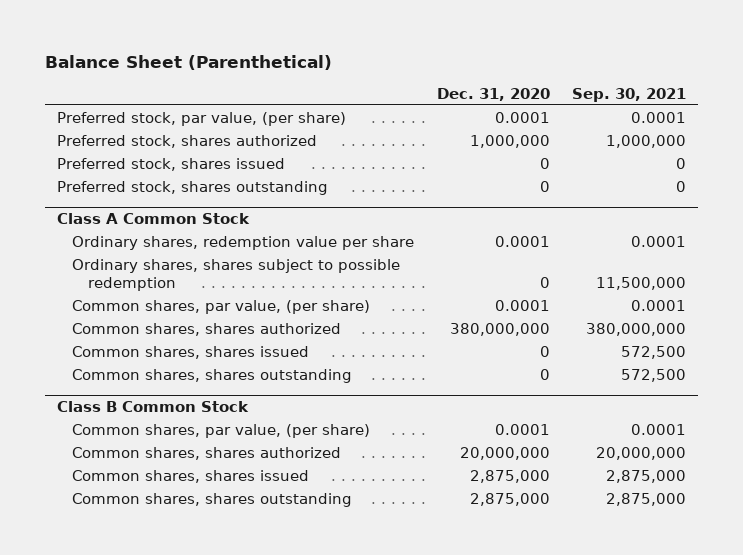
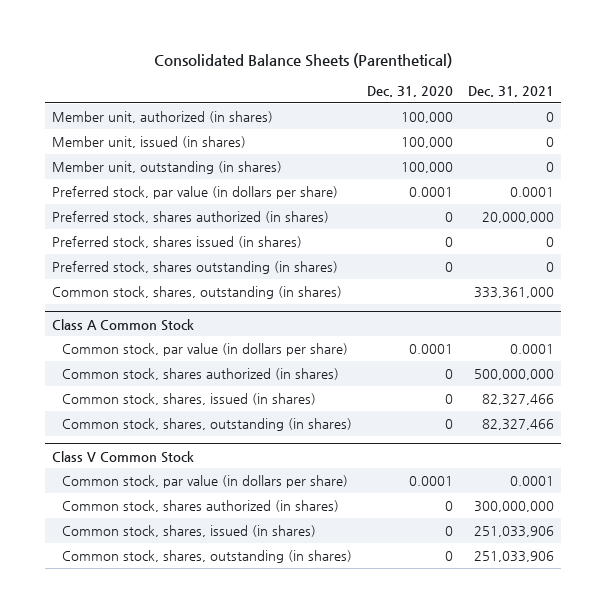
- Balance Sheet (Parenthetical)
+ Consolidated Balance Sheets (Parenthetical)
- | Dec. 31, 2020 | Sep. 30, 2021
+ | Dec. 31, 2020 | Dec. 31, 2021
- Preferred stock, par value, (per share) | 0.0001 | 0.0001
- Preferred stock, shares authorized | 1,000,000 | 1,000,000
- Preferred stock, shares issued | 0 | 0
- Preferred stock, shares outstanding | 0 | 0
+ Member unit, authorized (in shares) | 100,000 | 0
+ Member unit, issued (in shares) | 100,000 | 0
+ Member unit, outstanding (in shares) | 100,000 | 0
+ Preferred stock, par value (in dollars per share) | 0.0001 | 0.0001
+ Preferred stock, shares authorized (in shares) | 0 | 20,000,000
+ Preferred stock, shares issued (in shares) | 0 | 0
+ Preferred stock, shares outstanding (in shares) | 0 | 0
+ Common stock, shares, outstanding (in shares) | | 333,361,000
@ Class A Common Stock
- Ordinary shares, redemption value per share | 0.0001 | 0.0001
- Ordinary shares, shares subject to possible redemption | 0 | 11,500,000
- Common shares, par value, (per share) | 0.0001 | 0.0001
- Common shares, shares authorized | 380,000,000 | 380,000,000
- Common shares, shares issued | 0 | 572,500
- Common shares, shares outstanding | 0 | 572,500
- Class B Common Stock
- Common shares, par value, (per share) | 0.0001 | 0.0001
- Common shares, shares authorized | 20,000,000 | 20,000,000
- Common shares, shares issued | 2,875,000 | 2,875,000
- Common shares, shares outstanding | 2,875,000 | 2,875,000
@ Class A Common Stock
+ Common stock, par value (in dollars per share) | 0.0001 | 0.0001
+ Common stock, shares authorized (in shares) | 0 | 500,000,000
+ Common stock, shares, issued (in shares) | 0 | 82,327,466
+ Common stock, shares, outstanding (in shares) | 0 | 82,327,466
+ Class V Common Stock
+ Common stock, par value (in dollars per share) | 0.0001 | 0.0001
+ Common stock, shares authorized (in shares) | 0 | 300,000,000
+ Common stock, shares, issued (in shares) | 0 | 251,033,906
+ Common stock, shares, outstanding (in shares) | 0 | 251,033,906

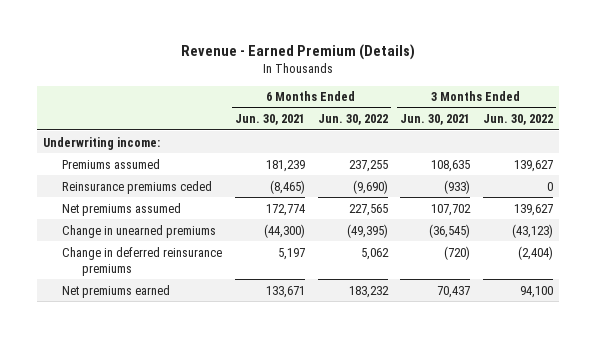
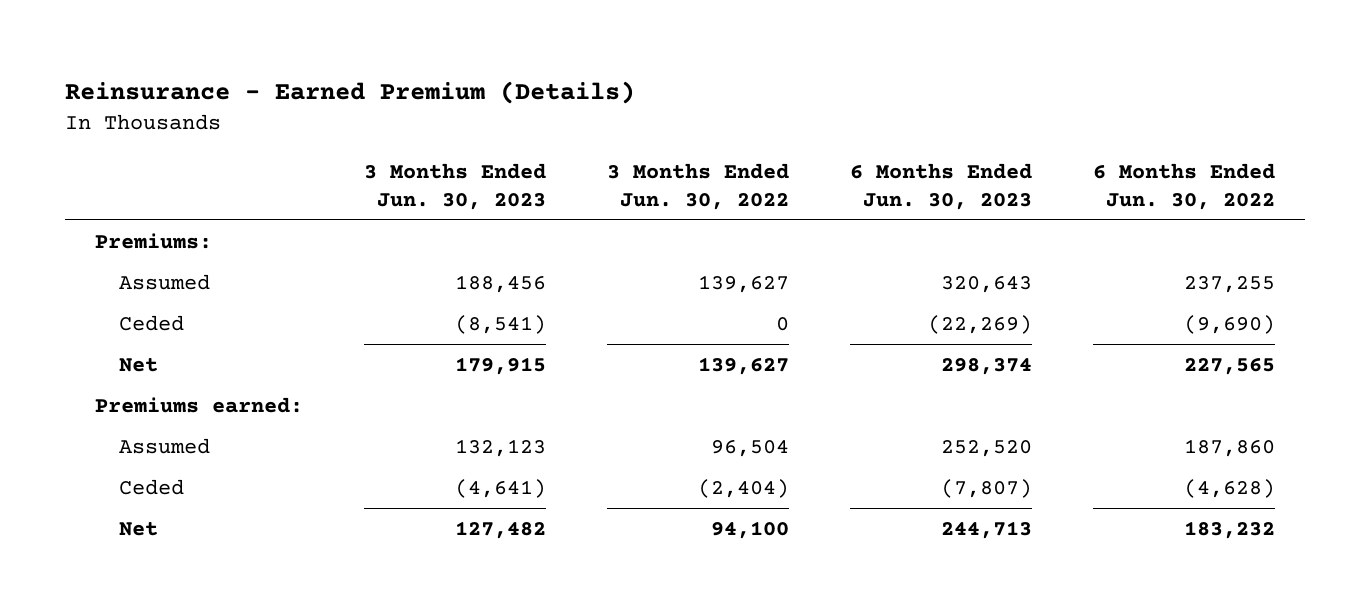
- Revenue - Earned Premium (Details)
+ Reinsurance - Earned Premium (Details)
- | 6 Months Ended Jun. 30, 2021 | 6 Months Ended Jun. 30, 2022 | 3 Months Ended Jun. 30, 2021 | 3 Months Ended Jun. 30, 2022
+ | 3 Months Ended Jun. 30, 2023 | 3 Months Ended Jun. 30, 2022 | 6 Months Ended Jun. 30, 2023 | 6 Months Ended Jun. 30, 2022
- Underwriting income:
- Premiums assumed | 181,239 | 237,255 | 108,635 | 139,627
- Reinsurance premiums ceded | (8,465) | (9,690) | (933) | 0
- Net premiums assumed | 172,774 | 227,565 | 107,702 | 139,627
- Change in unearned premiums | (44,300) | (49,395) | (36,545) | (43,123)
- Change in deferred reinsurance premiums | 5,197 | 5,062 | (720) | (2,404)
- Net premiums earned | 133,671 | 183,232 | 70,437 | 94,100
+ Premiums:
+ Assumed | 188,456 | 139,627 | 320,643 | 237,255
+ Ceded | (8,541) | 0 | (22,269) | (9,690)
+ Net | 179,915 | 139,627 | 298,374 | 227,565
+ Premiums earned:
+ Assumed | 132,123 | 96,504 | 252,520 | 187,860
+ Ceded | (4,641) | (2,404) | (7,807) | (4,628)
+ Net | 127,482 | 94,100 | 244,713 | 183,232

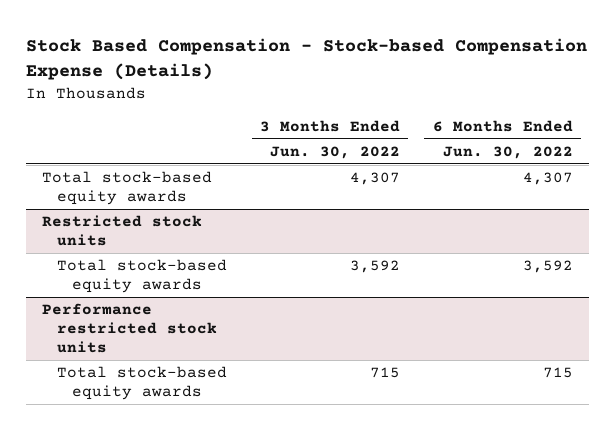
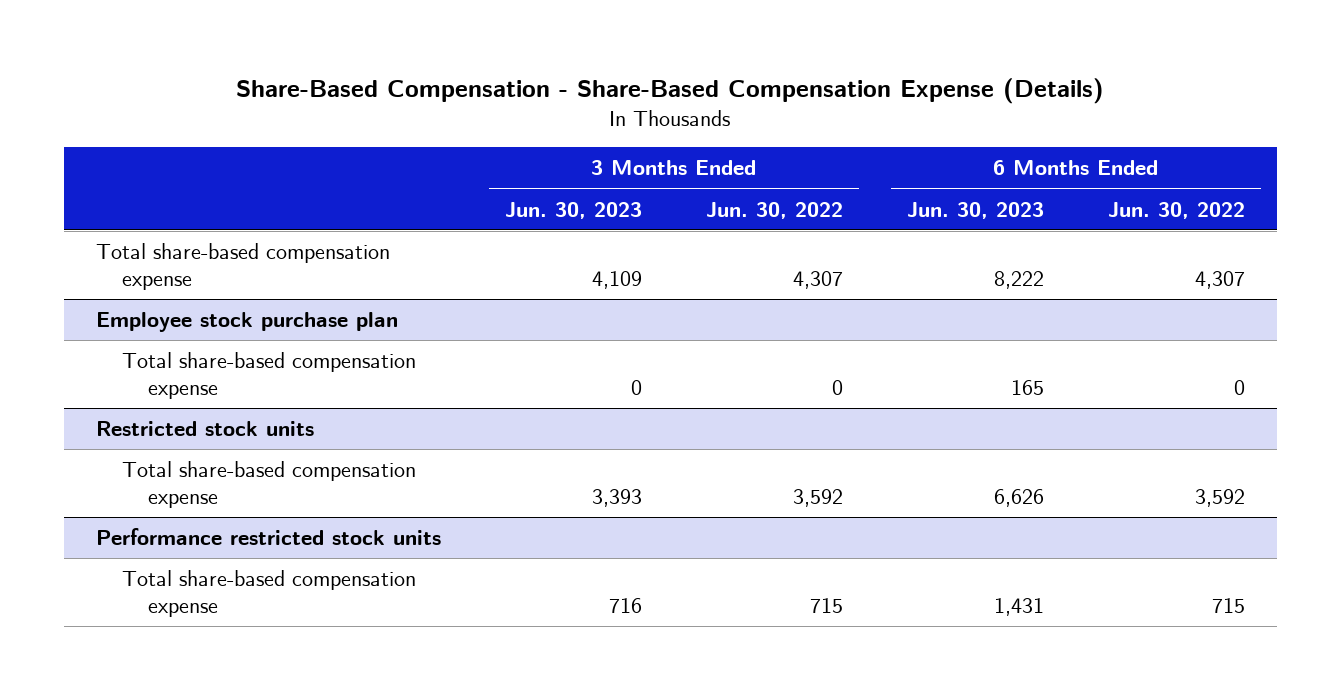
- Stock Based Compensation - Stock-based Compensation Expense (Details)
+ Share-Based Compensation - Share-Based Compensation Expense (Details)
- | 3 Months Ended Jun. 30, 2022 | 6 Months Ended Jun. 30, 2022
+ | 3 Months Ended Jun. 30, 2023 | 3 Months Ended Jun. 30, 2022 | 6 Months Ended Jun. 30, 2023 | 6 Months Ended Jun. 30, 2022
- Total stock-based equity awards | 4,307 | 4,307
+ Total share-based compensation expense | 4,109 | 4,307 | 8,222 | 4,307
+ Employee stock purchase plan
+ Total share-based compensation expense | 0 | 0 | 165 | 0
@ Restricted stock units
- Total stock-based equity awards | 3,592 | 3,592
+ Total share-based compensation expense | 3,393 | 3,592 | 6,626 | 3,592
@ Performance restricted stock units
- Total stock-based equity awards | 715 | 715
+ Total share-based compensation expense | 716 | 715 | 1,431 | 715

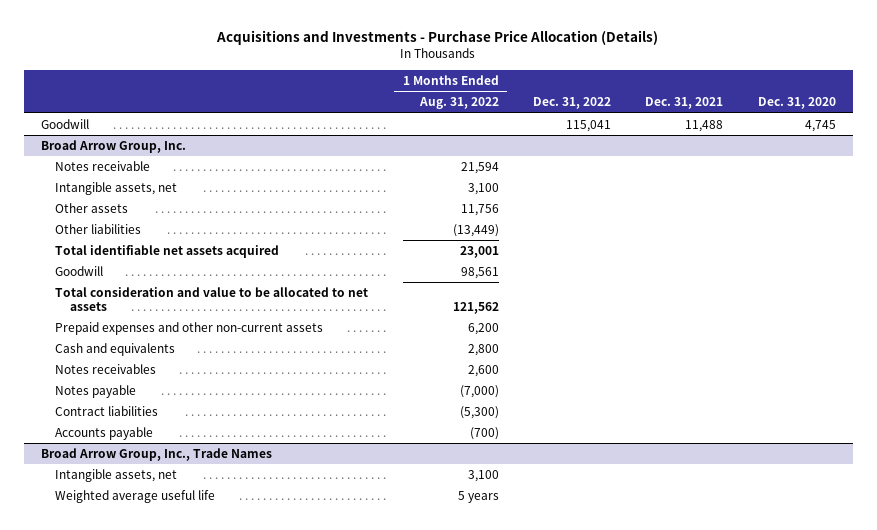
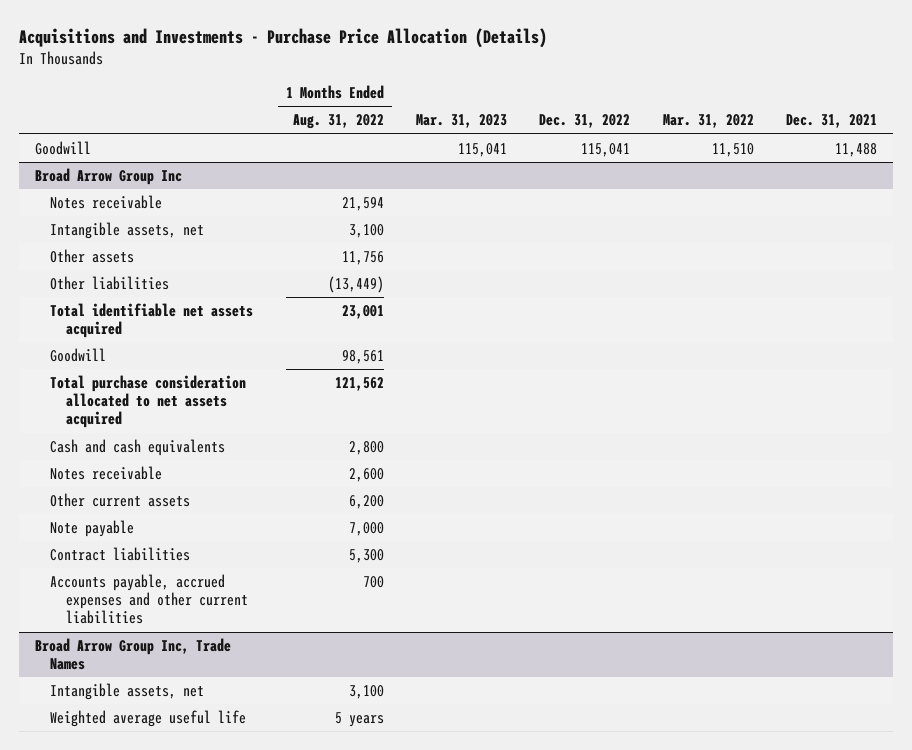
- | 1 Months Ended Aug. 31, 2022 | Dec. 31, 2022 | Dec. 31, 2021 | Dec. 31, 2020
+ | 1 Months Ended Aug. 31, 2022 | Mar. 31, 2023 | Dec. 31, 2022 | Mar. 31, 2022 | Dec. 31, 2021
- Broad Arrow Group, Inc.
+ Broad Arrow Group Inc
- Total consideration and value to be allocated to net assets | 121,562 | | |
- Prepaid expenses and other non-current assets | 6,200 | | |
- Cash and equivalents | 2,800 | | |
- Notes receivables | 2,600 | | |
- Notes payable | (7,000) | | |
- Contract liabilities | (5,300) | | |
- Accounts payable | (700) | | |
- Broad Arrow Group, Inc., Trade Names
+ Total purchase consideration allocated to net assets acquired | 121,562 | | | |
+ Cash and cash equivalents | 2,800 | | | |
+ Notes receivable | 2,600 | | | |
+ Other current assets | 6,200 | | | |
+ Note payable | 7,000 | | | |
+ Contract liabilities | 5,300 | | | |
+ Accounts payable, accrued expenses and other current liabilities | 700 | | | |
+ Broad Arrow Group Inc, Trade Names

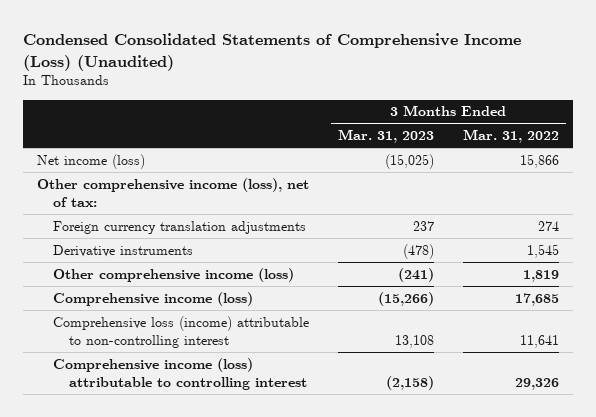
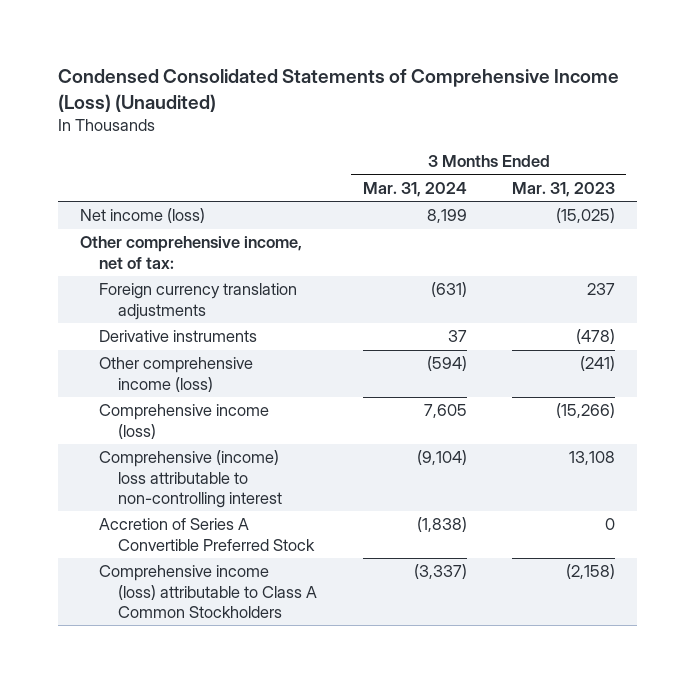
- | 3 Months Ended Mar. 31, 2023 | 3 Months Ended Mar. 31, 2022
+ | 3 Months Ended Mar. 31, 2024 | 3 Months Ended Mar. 31, 2023
- Other comprehensive income (loss), net of tax:
+ Other comprehensive income, net of tax:
- Comprehensive loss (income) attributable to non-controlling interest | 13,108 | 11,641
- Comprehensive income (loss) attributable to controlling interest | (2,158) | 29,326
+ Comprehensive (income) loss attributable to non-controlling interest | (9,104) | 13,108
+ Accretion of Series A Convertible Preferred Stock | (1,838) | 0
+ Comprehensive income (loss) attributable to Class A Common Stockholders | (3,337) | (2,158)

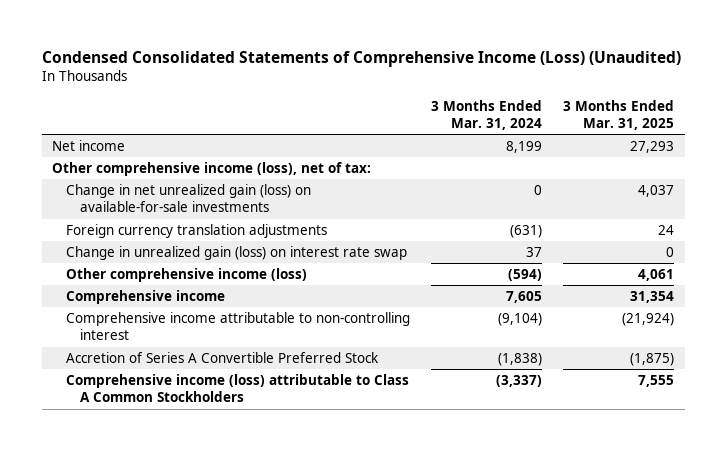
- | 3 Months Ended Mar. 31, 2024 | 3 Months Ended Mar. 31, 2023
+ | 3 Months Ended Mar. 31, 2024 | 3 Months Ended Mar. 31, 2025
- Net income (loss) | 8,199 | (15,025)
- Other comprehensive income, net of tax:
+ Net income | 8,199 | 27,293
+ Other comprehensive income (loss), net of tax:
+ Change in net unrealized gain (loss) on available-for-sale investments | 0 | 4,037
- Derivative instruments | 37 | (478)
+ Change in unrealized gain (loss) on interest rate swap | 37 | 0
- Comprehensive income (loss) | 7,605 | (15,266)
- Comprehensive (income) loss attributable to non-controlling interest | (9,104) | 13,108
+ Comprehensive income | 7,605 | 31,354
+ Comprehensive income attributable to non-controlling interest | (9,104) | (21,924)

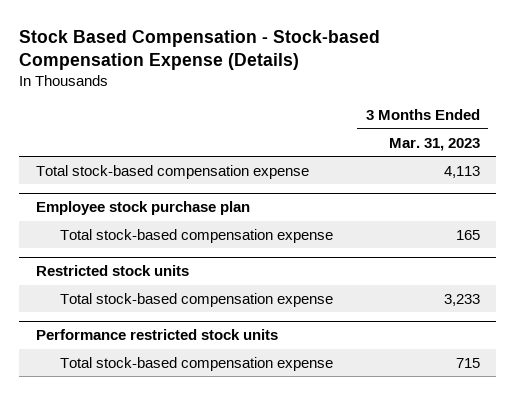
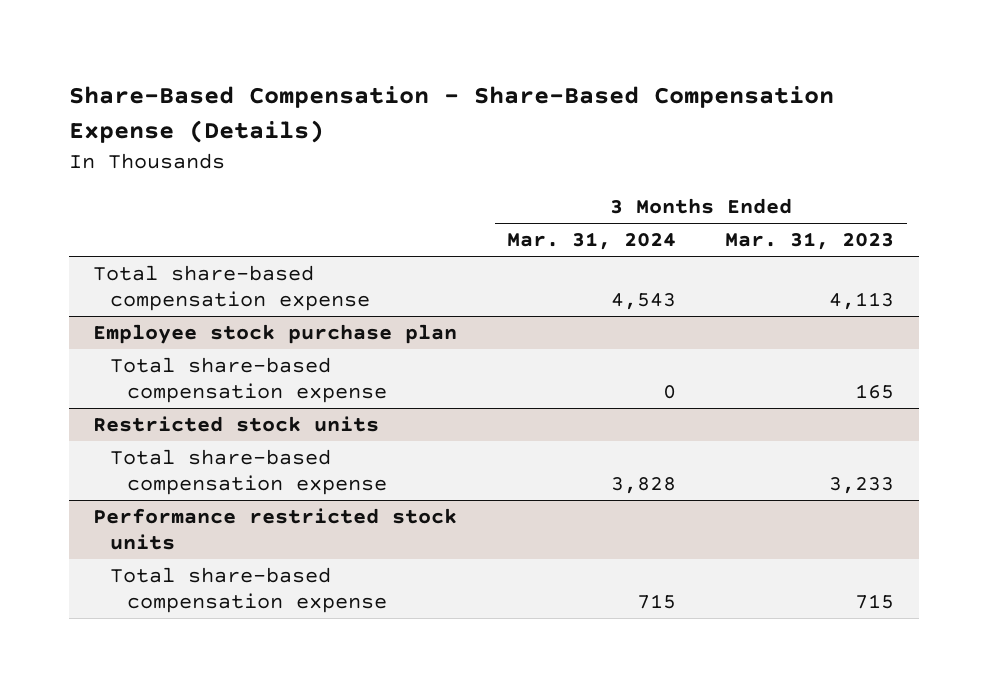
- Stock Based Compensation - Stock-based Compensation Expense (Details)
+ Share-Based Compensation - Share-Based Compensation Expense (Details)
- | 3 Months Ended Mar. 31, 2023
+ | 3 Months Ended Mar. 31, 2024 | 3 Months Ended Mar. 31, 2023
- Total stock-based compensation expense | 4,113
+ Total share-based compensation expense | 4,543 | 4,113
@ Employee stock purchase plan
- Total stock-based compensation expense | 165
+ Total share-based compensation expense | 0 | 165
@ Restricted stock units
- Total stock-based compensation expense | 3,233
+ Total share-based compensation expense | 3,828 | 3,233
@ Performance restricted stock units
- Total stock-based compensation expense | 715
+ Total share-based compensation expense | 715 | 715

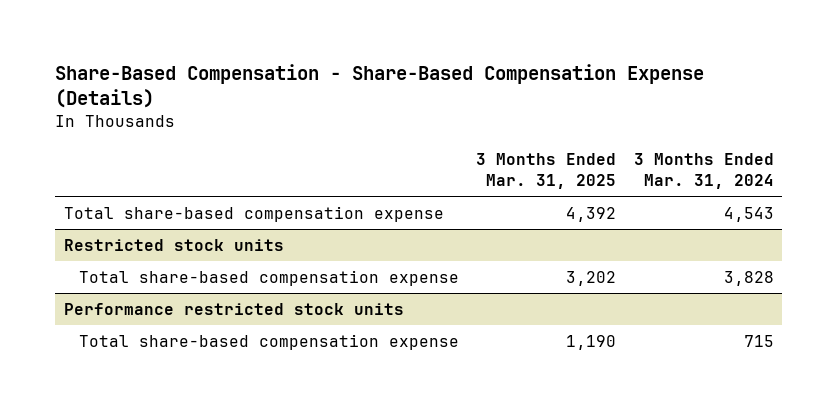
- | 3 Months Ended Mar. 31, 2024 | 3 Months Ended Mar. 31, 2023
+ | 3 Months Ended Mar. 31, 2025 | 3 Months Ended Mar. 31, 2024
- Employee stock purchase plan
- Total share-based compensation expense | 0 | 165

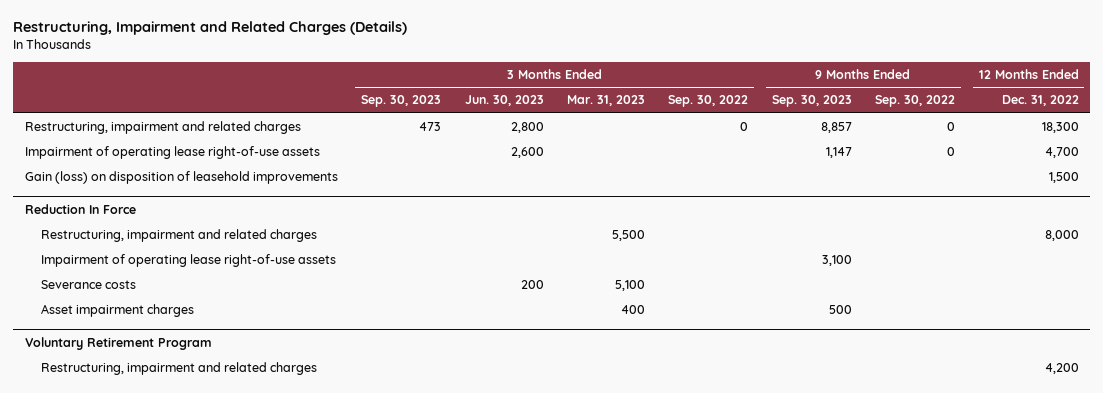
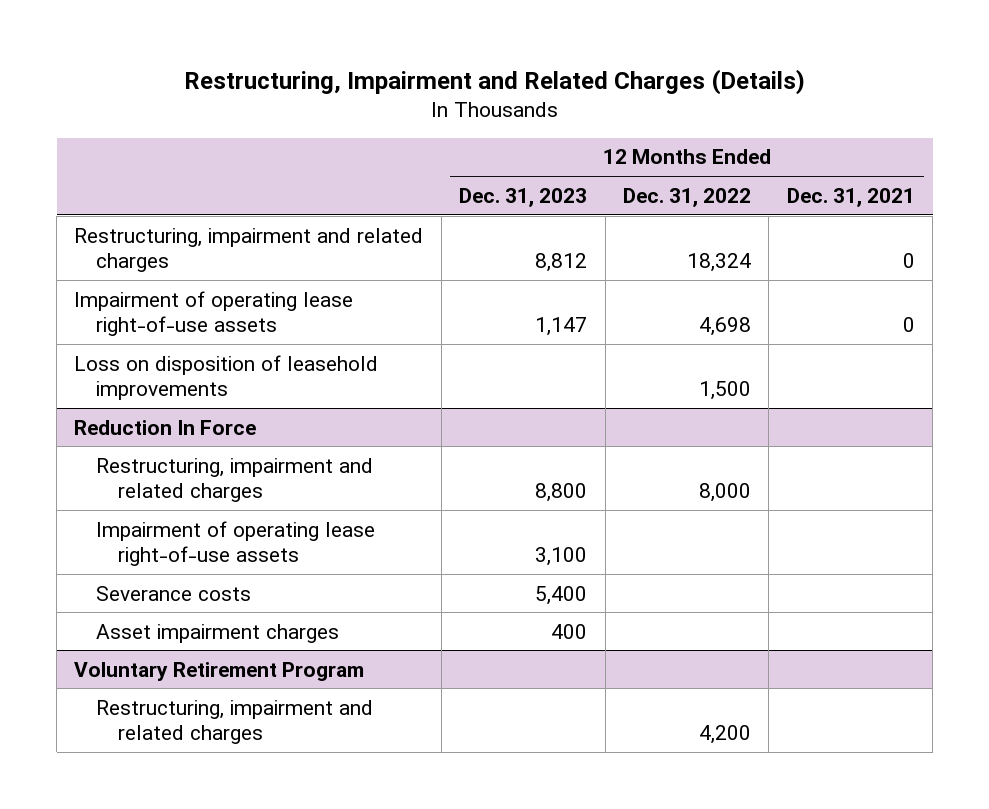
- | 3 Months Ended Sep. 30, 2023 | 3 Months Ended Jun. 30, 2023 | 3 Months Ended Mar. 31, 2023 | 3 Months Ended Sep. 30, 2022 | 9 Months Ended Sep. 30, 2023 | 9 Months Ended Sep. 30, 2022 | 12 Months Ended Dec. 31, 2022
+ | 12 Months Ended Dec. 31, 2023 | 12 Months Ended Dec. 31, 2022 | 12 Months Ended Dec. 31, 2021
- Restructuring, impairment and related charges | 473 | 2,800 | | 0 | 8,857 | 0 | 18,300
- Impairment of operating lease right-of-use assets | | 2,600 | | | 1,147 | 0 | 4,700
- Gain (loss) on disposition of leasehold improvements | | | | | | | 1,500
+ Restructuring, impairment and related charges | 8,812 | 18,324 | 0
+ Impairment of operating lease right-of-use assets | 1,147 | 4,698 | 0
+ Loss on disposition of leasehold improvements | | 1,500 |

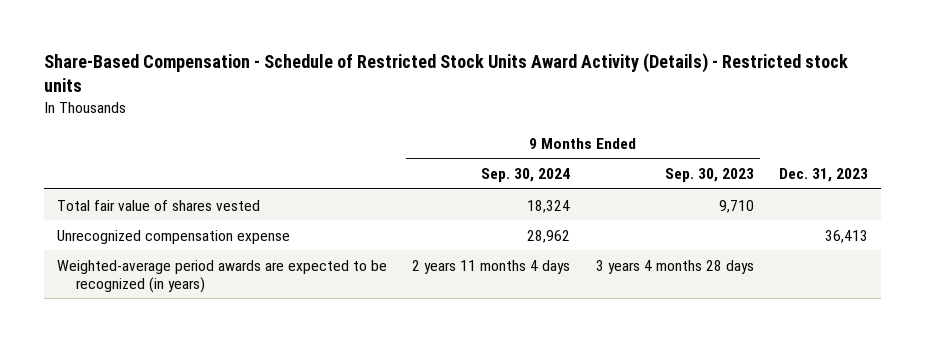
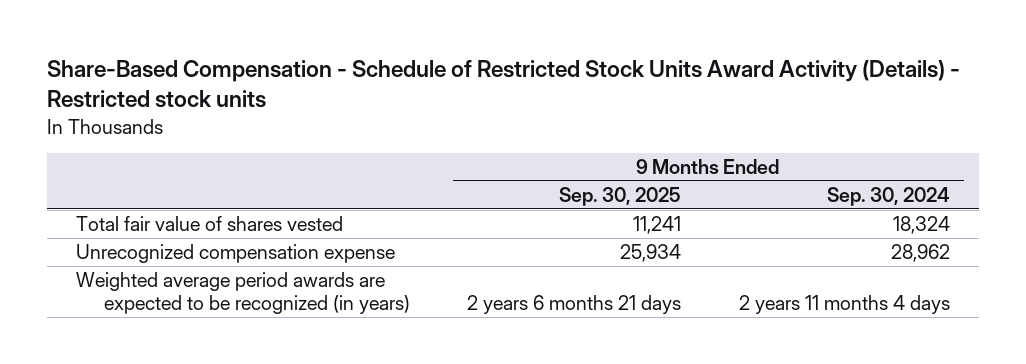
- | 9 Months Ended Sep. 30, 2024 | 9 Months Ended Sep. 30, 2023 | Dec. 31, 2023
+ | 9 Months Ended Sep. 30, 2025 | 9 Months Ended Sep. 30, 2024
- Weighted-average period awards are expected to be recognized (in years) | 2 years 11 months 4 days | 3 years 4 months 28 days |
+ Weighted average period awards are expected to be recognized (in years) | 2 years 6 months 21 days | 2 years 11 months 4 days

